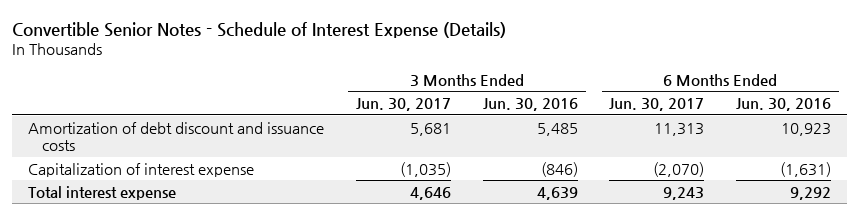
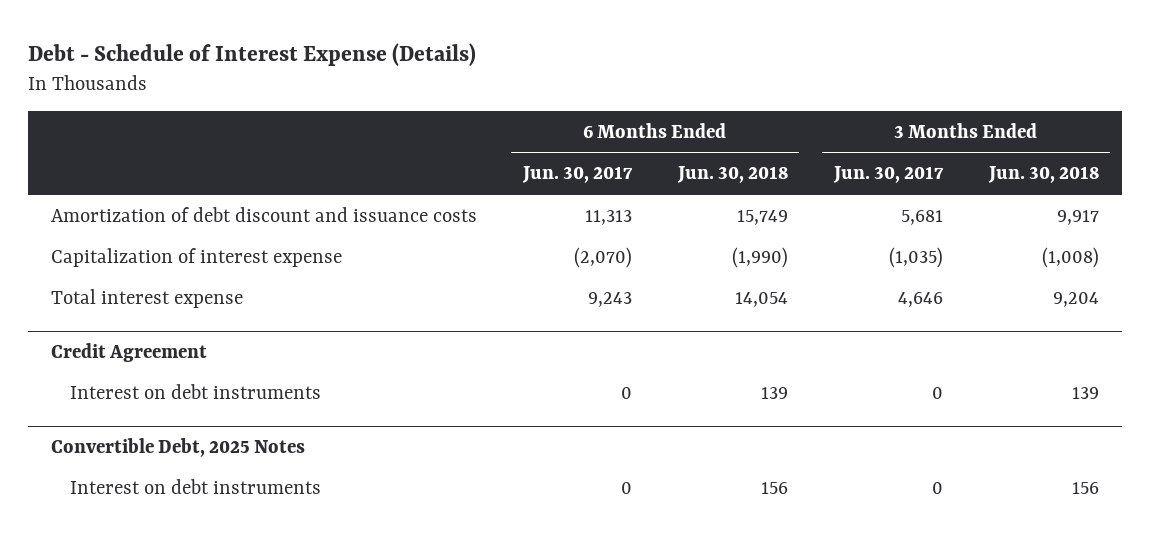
- Convertible Senior Notes - Schedule of Interest Expense (Details)
+ Debt - Schedule of Interest Expense (Details)
- | 3 Months Ended Jun. 30, 2017 | 3 Months Ended Jun. 30, 2016 | 6 Months Ended Jun. 30, 2017 | 6 Months Ended Jun. 30, 2016
+ | 6 Months Ended Jun. 30, 2017 | 6 Months Ended Jun. 30, 2018 | 3 Months Ended Jun. 30, 2017 | 3 Months Ended Jun. 30, 2018
+ Credit Agreement
+ Interest on debt instruments | 0 | 139 | 0 | 139
+ Convertible Debt, 2025 Notes
+ Interest on debt instruments | 0 | 156 | 0 | 156

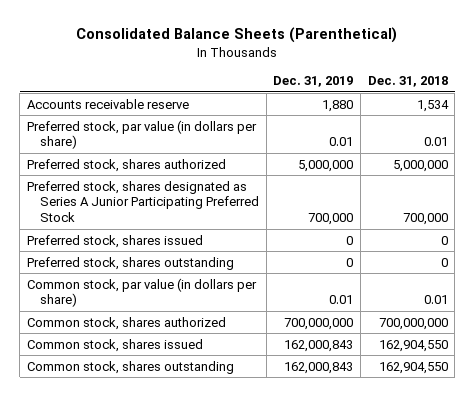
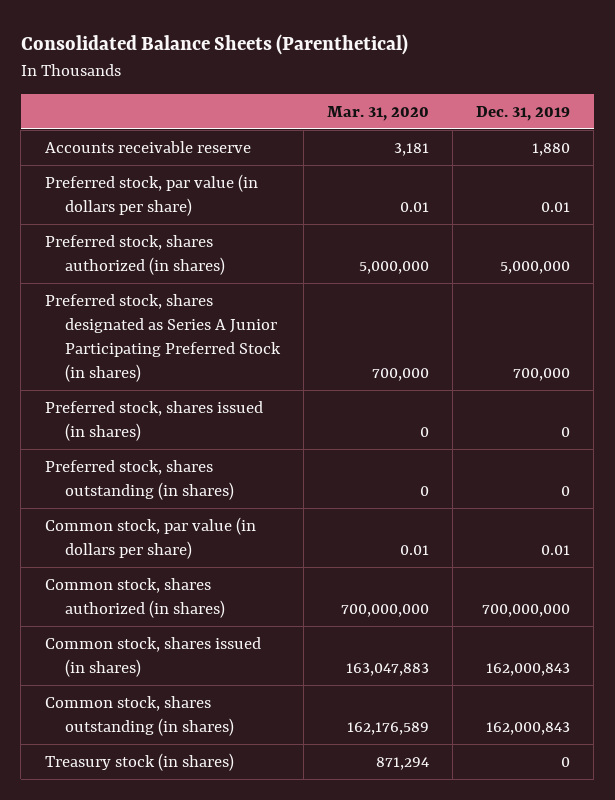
- | Dec. 31, 2019 | Dec. 31, 2018
+ | Mar. 31, 2020 | Dec. 31, 2019
- Preferred stock, shares authorized | 5,000,000 | 5,000,000
- Preferred stock, shares designated as Series A Junior Participating Preferred Stock | 700,000 | 700,000
- Preferred stock, shares issued | 0 | 0
- Preferred stock, shares outstanding | 0 | 0
+ Preferred stock, shares authorized (in shares) | 5,000,000 | 5,000,000
+ Preferred stock, shares designated as Series A Junior Participating Preferred Stock (in shares) | 700,000 | 700,000
+ Preferred stock, shares issued (in shares) | 0 | 0
+ Preferred stock, shares outstanding (in shares) | 0 | 0
- Common stock, shares authorized | 700,000,000 | 700,000,000
- Common stock, shares issued | 162,000,843 | 162,904,550
- Common stock, shares outstanding | 162,000,843 | 162,904,550
+ Common stock, shares authorized (in shares) | 700,000,000 | 700,000,000
+ Common stock, shares issued (in shares) | 163,047,883 | 162,000,843
+ Common stock, shares outstanding (in shares) | 162,176,589 | 162,000,843
+ Treasury stock (in shares) | 871,294 | 0

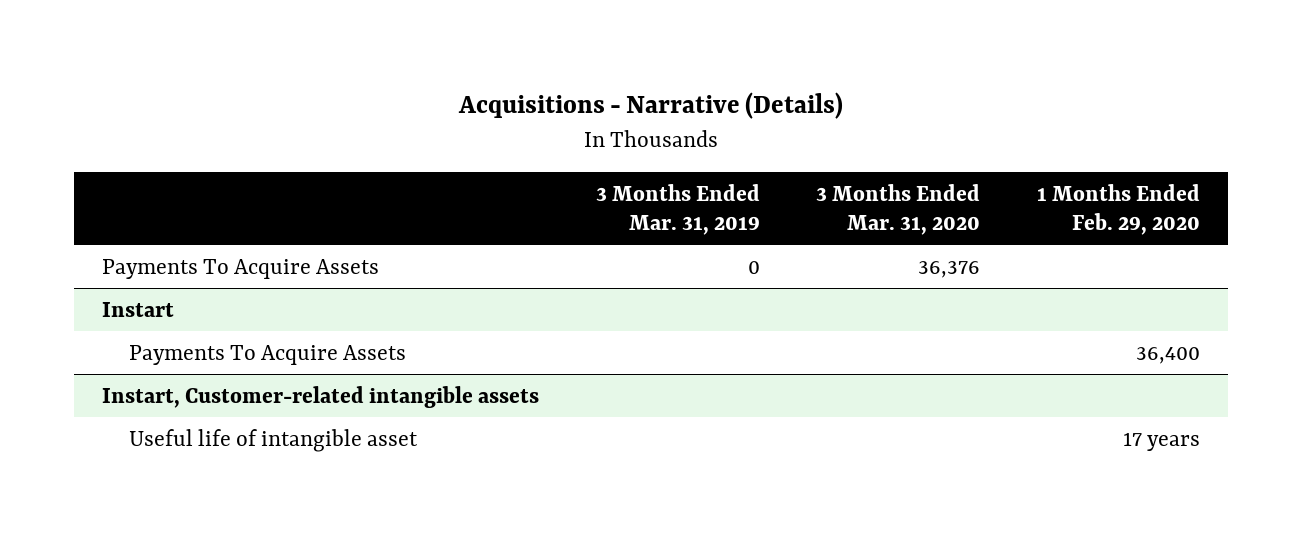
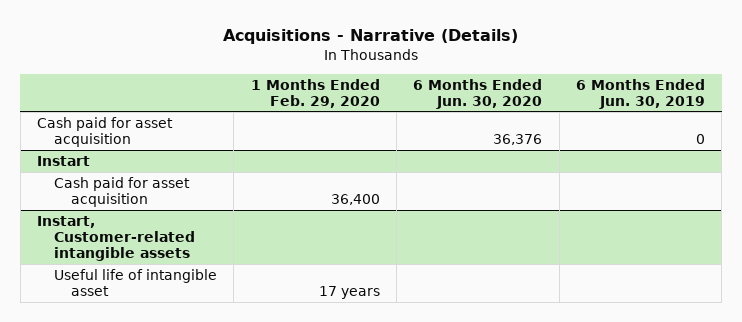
- | 3 Months Ended Mar. 31, 2019 | 3 Months Ended Mar. 31, 2020 | 1 Months Ended Feb. 29, 2020
+ | 1 Months Ended Feb. 29, 2020 | 6 Months Ended Jun. 30, 2020 | 6 Months Ended Jun. 30, 2019
- Payments To Acquire Assets | 0 | 36,376 |
+ Cash paid for asset acquisition | | 36,376 | 0
@ Instart
- Payments To Acquire Assets | | | 36,400
+ Cash paid for asset acquisition | 36,400 | |

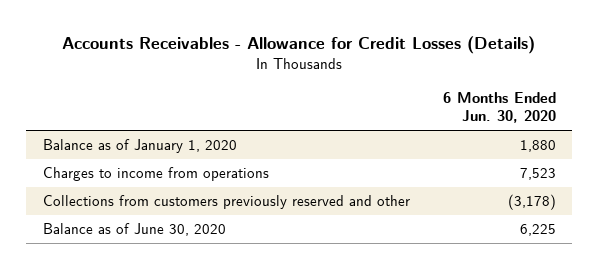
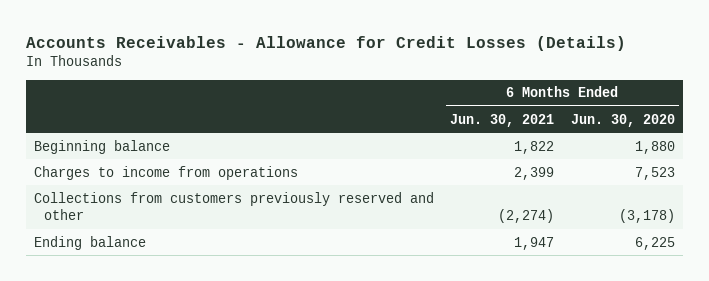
- | 6 Months Ended Jun. 30, 2020
+ | 6 Months Ended Jun. 30, 2021 | 6 Months Ended Jun. 30, 2020
- Balance as of January 1, 2020 | 1,880
+ Beginning balance | 1,822 | 1,880
- Balance as of June 30, 2020 | 6,225
+ Ending balance | 1,947 | 6,225

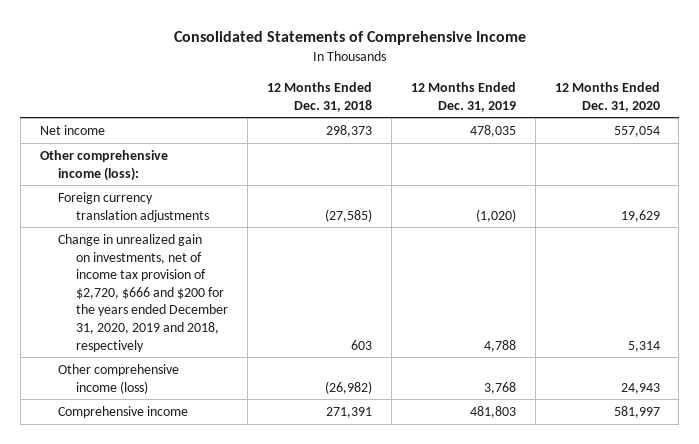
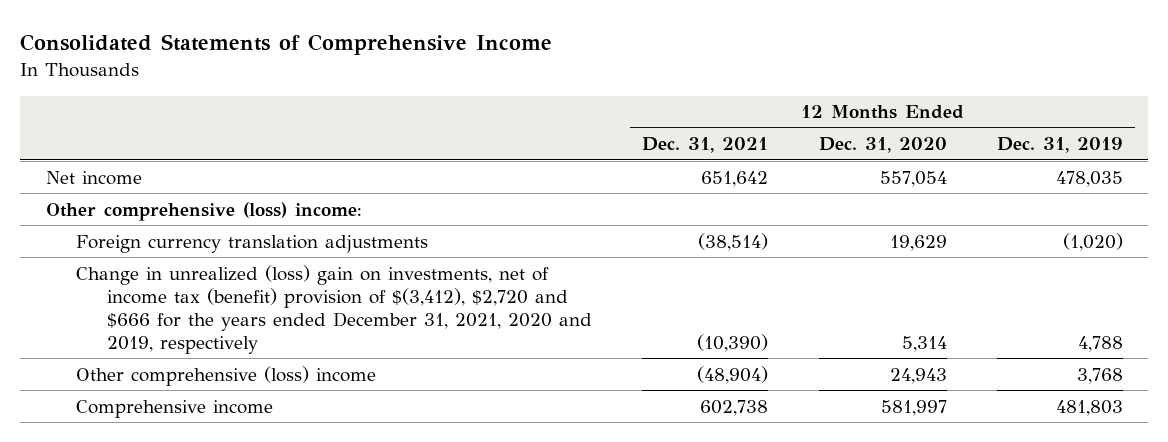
- | 12 Months Ended Dec. 31, 2018 | 12 Months Ended Dec. 31, 2019 | 12 Months Ended Dec. 31, 2020
+ | 12 Months Ended Dec. 31, 2021 | 12 Months Ended Dec. 31, 2020 | 12 Months Ended Dec. 31, 2019
- Other comprehensive income (loss):
+ Other comprehensive (loss) income:
- Change in unrealized gain on investments, net of income tax provision of $2,720, $666 and $200 for the years ended December 31, 2020, 2019 and 2018, respectively | 603 | 4,788 | 5,314
- Other comprehensive income (loss) | (26,982) | 3,768 | 24,943
+ Change in unrealized (loss) gain on investments, net of income tax (benefit) provision of $(3,412), $2,720 and $666 for the years ended December 31, 2021, 2020 and 2019, respectively | (10,390) | 5,314 | 4,788
+ Other comprehensive (loss) income | (48,904) | 24,943 | 3,768

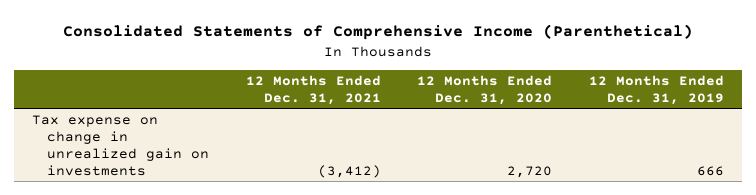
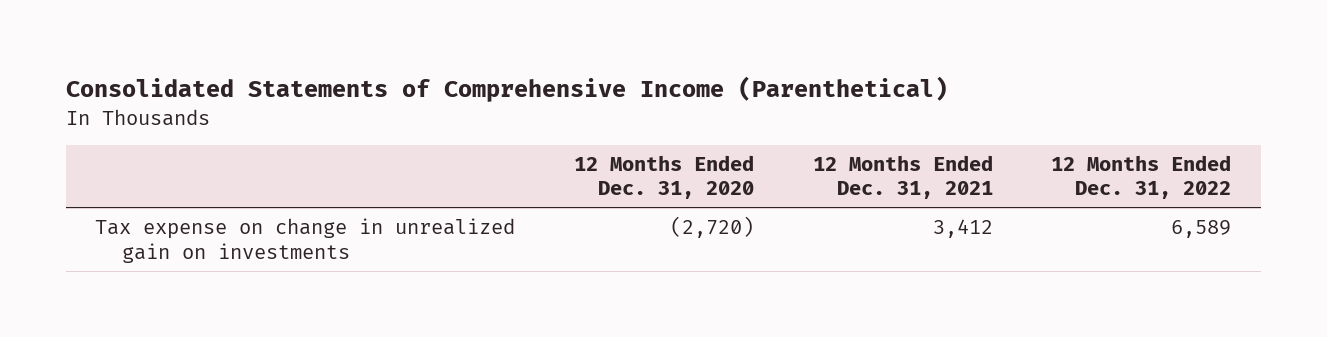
- | 12 Months Ended Dec. 31, 2021 | 12 Months Ended Dec. 31, 2020 | 12 Months Ended Dec. 31, 2019
+ | 12 Months Ended Dec. 31, 2020 | 12 Months Ended Dec. 31, 2021 | 12 Months Ended Dec. 31, 2022
- Tax expense on change in unrealized gain on investments | (3,412) | 2,720 | 666
+ Tax expense on change in unrealized gain on investments | (2,720) | 3,412 | 6,589

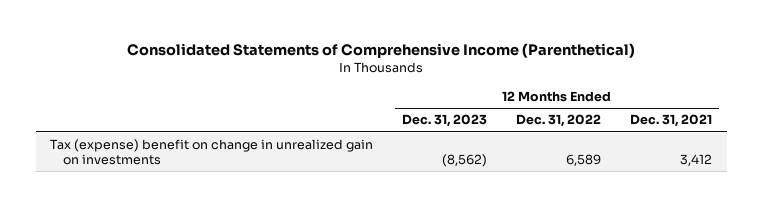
- | 12 Months Ended Dec. 31, 2020 | 12 Months Ended Dec. 31, 2021 | 12 Months Ended Dec. 31, 2022
+ | 12 Months Ended Dec. 31, 2023 | 12 Months Ended Dec. 31, 2022 | 12 Months Ended Dec. 31, 2021
- Tax expense on change in unrealized gain on investments | (2,720) | 3,412 | 6,589
+ Tax (expense) benefit on change in unrealized gain on investments | (8,562) | 6,589 | 3,412

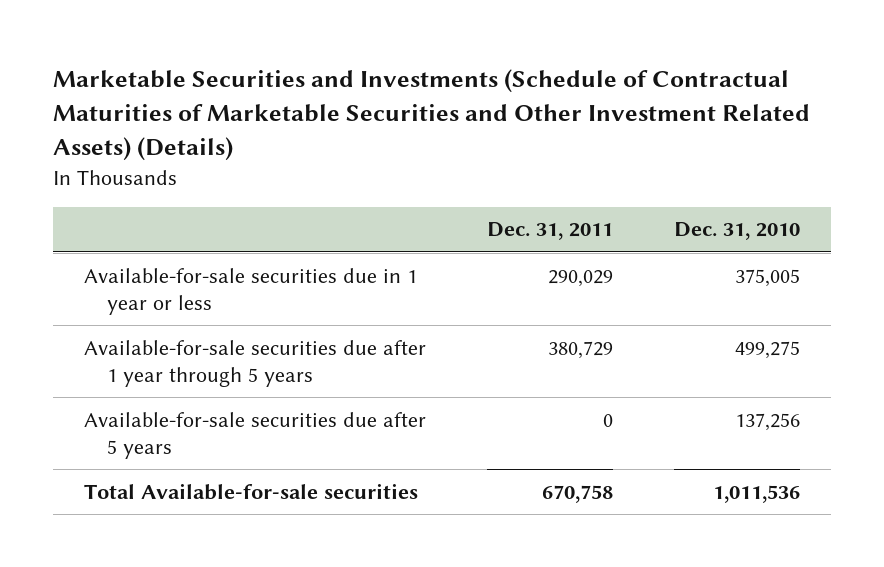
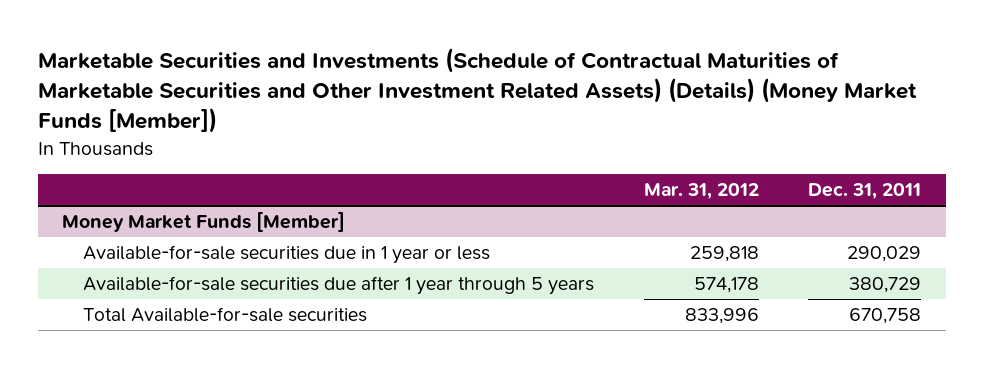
- Marketable Securities and Investments (Schedule of Contractual Maturities of Marketable Securities and Other Investment Related Assets) (Details)
+ Marketable Securities and Investments (Schedule of Contractual Maturities of Marketable Securities and Other Investment Related Assets) (Details) (Money Market Funds [Member])
- | Dec. 31, 2011 | Dec. 31, 2010
+ | Mar. 31, 2012 | Dec. 31, 2011
+ Money Market Funds [Member]
- Available-for-sale securities due after 5 years | 0 | 137,256

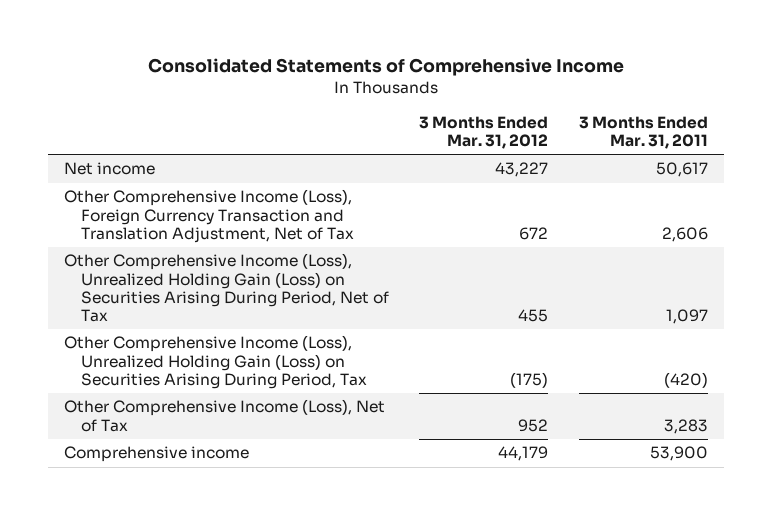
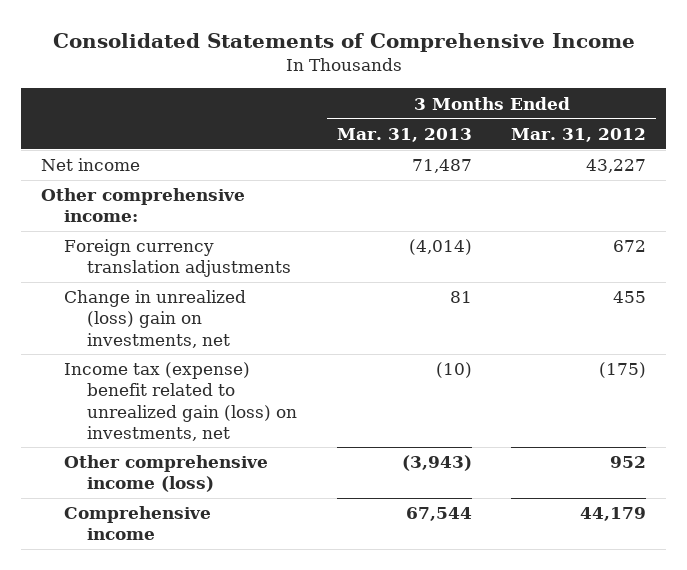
- | 3 Months Ended Mar. 31, 2012 | 3 Months Ended Mar. 31, 2011
+ | 3 Months Ended Mar. 31, 2013 | 3 Months Ended Mar. 31, 2012
- Other Comprehensive Income (Loss), Foreign Currency Transaction and Translation Adjustment, Net of Tax | 672 | 2,606
- Other Comprehensive Income (Loss), Unrealized Holding Gain (Loss) on Securities Arising During Period, Net of Tax | 455 | 1,097
- Other Comprehensive Income (Loss), Unrealized Holding Gain (Loss) on Securities Arising During Period, Tax | (175) | (420)
- Other Comprehensive Income (Loss), Net of Tax | 952 | 3,283
+ Other comprehensive income:
+ Foreign currency translation adjustments | (4,014) | 672
+ Change in unrealized (loss) gain on investments, net | 81 | 455
+ Income tax (expense) benefit related to unrealized gain (loss) on investments, net | (10) | (175)
+ Other comprehensive income (loss) | (3,943) | 952

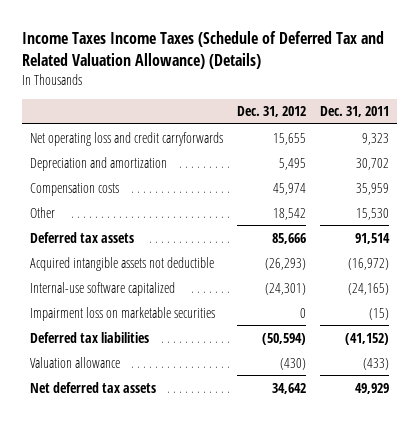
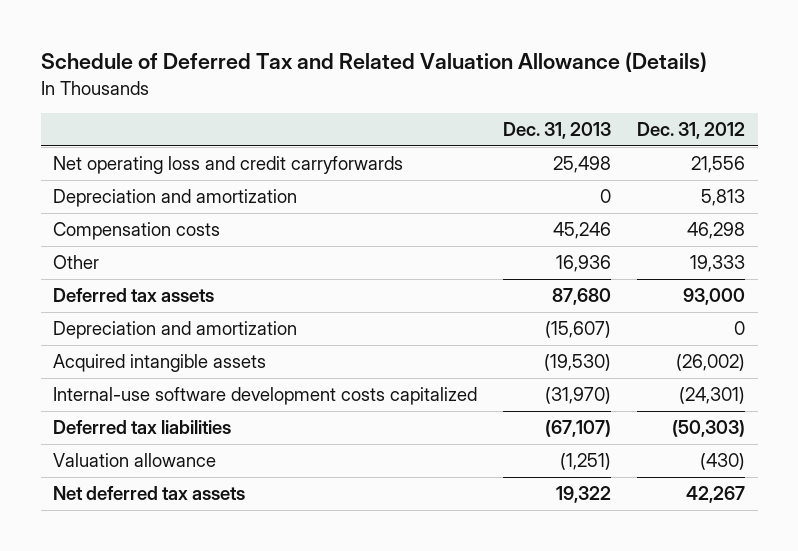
- Income Taxes Income Taxes (Schedule of Deferred Tax and Related Valuation Allowance) (Details)
+ Schedule of Deferred Tax and Related Valuation Allowance (Details)
- | Dec. 31, 2012 | Dec. 31, 2011
+ | Dec. 31, 2013 | Dec. 31, 2012
- Net operating loss and credit carryforwards | 15,655 | 9,323
- Depreciation and amortization | 5,495 | 30,702
- Compensation costs | 45,974 | 35,959
- Other | 18,542 | 15,530
- Deferred tax assets | 85,666 | 91,514
- Acquired intangible assets not deductible | (26,293) | (16,972)
- Internal-use software capitalized | (24,301) | (24,165)
- Impairment loss on marketable securities | 0 | (15)
- Deferred tax liabilities | (50,594) | (41,152)
+ Net operating loss and credit carryforwards | 25,498 | 21,556
+ Depreciation and amortization | 0 | 5,813
+ Compensation costs | 45,246 | 46,298
+ Other | 16,936 | 19,333
+ Deferred tax assets | 87,680 | 93,000
+ Depreciation and amortization | (15,607) | 0
+ Acquired intangible assets | (19,530) | (26,002)
+ Internal-use software development costs capitalized | (31,970) | (24,301)
+ Deferred tax liabilities | (67,107) | (50,303)
- Net deferred tax assets | 34,642 | 49,929
+ Net deferred tax assets | 19,322 | 42,267

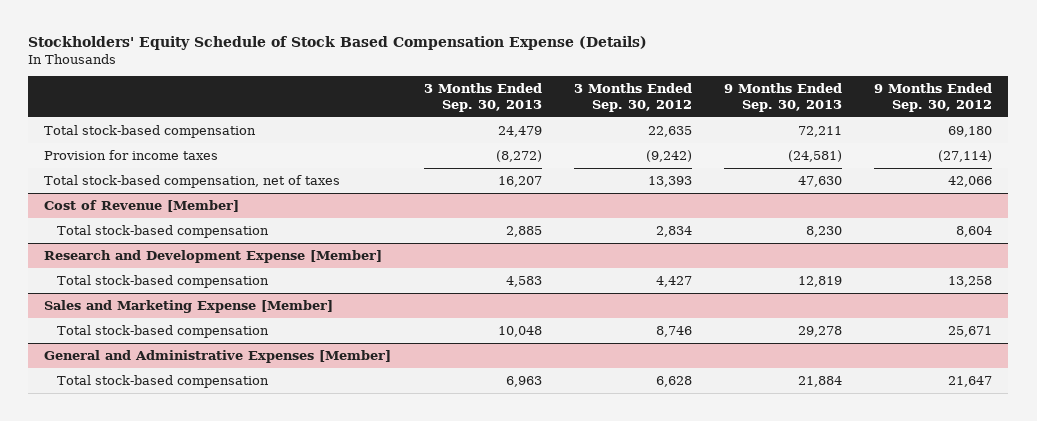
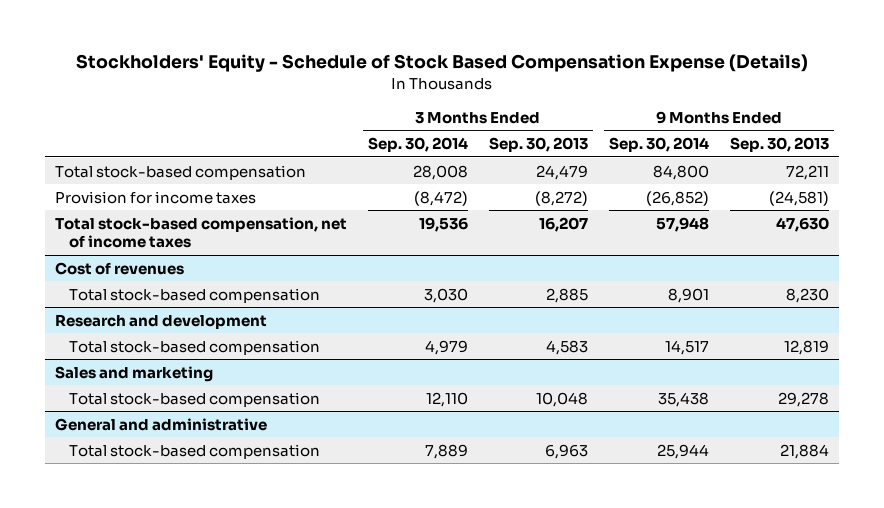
- Stockholders' Equity Schedule of Stock Based Compensation Expense (Details)
+ Stockholders' Equity - Schedule of Stock Based Compensation Expense (Details)
- | 3 Months Ended Sep. 30, 2013 | 3 Months Ended Sep. 30, 2012 | 9 Months Ended Sep. 30, 2013 | 9 Months Ended Sep. 30, 2012
+ | 3 Months Ended Sep. 30, 2014 | 3 Months Ended Sep. 30, 2013 | 9 Months Ended Sep. 30, 2014 | 9 Months Ended Sep. 30, 2013
- Total stock-based compensation, net of taxes | 16,207 | 13,393 | 47,630 | 42,066
- Cost of Revenue [Member]
+ Total stock-based compensation, net of income taxes | 19,536 | 16,207 | 57,948 | 47,630
+ Cost of revenues
- Research and Development Expense [Member]
+ Research and development
- Sales and Marketing Expense [Member]
+ Sales and marketing
- General and Administrative Expenses [Member]
+ General and administrative

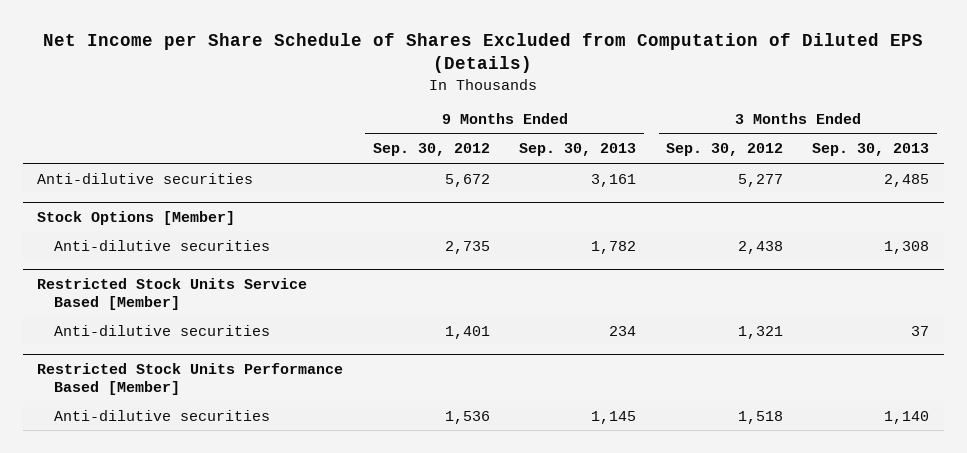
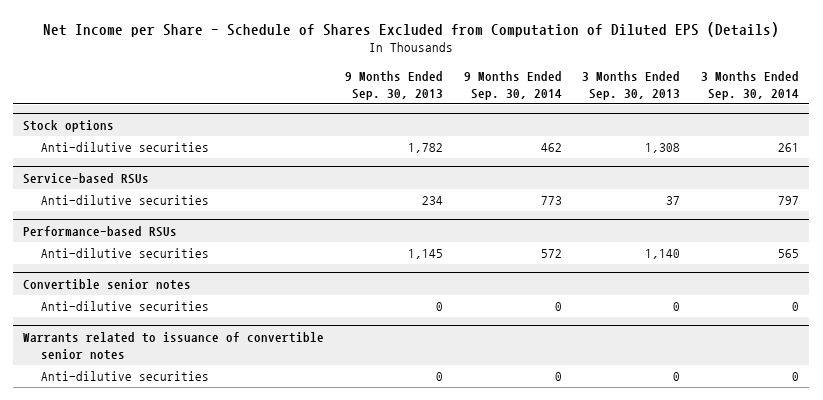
- Net Income per Share Schedule of Shares Excluded from Computation of Diluted EPS (Details)
+ Net Income per Share - Schedule of Shares Excluded from Computation of Diluted EPS (Details)
- | 9 Months Ended Sep. 30, 2012 | 9 Months Ended Sep. 30, 2013 | 3 Months Ended Sep. 30, 2012 | 3 Months Ended Sep. 30, 2013
+ | 9 Months Ended Sep. 30, 2013 | 9 Months Ended Sep. 30, 2014 | 3 Months Ended Sep. 30, 2013 | 3 Months Ended Sep. 30, 2014
- Anti-dilutive securities | 5,672 | 3,161 | 5,277 | 2,485
- Stock Options [Member]
+ Stock options
- Restricted Stock Units Service Based [Member]
+ Service-based RSUs
- Restricted Stock Units Performance Based [Member]
+ Performance-based RSUs
+ Convertible senior notes
+ Anti-dilutive securities | 0 | 0 | 0 | 0
+ Warrants related to issuance of convertible senior notes
+ Anti-dilutive securities | 0 | 0 | 0 | 0

